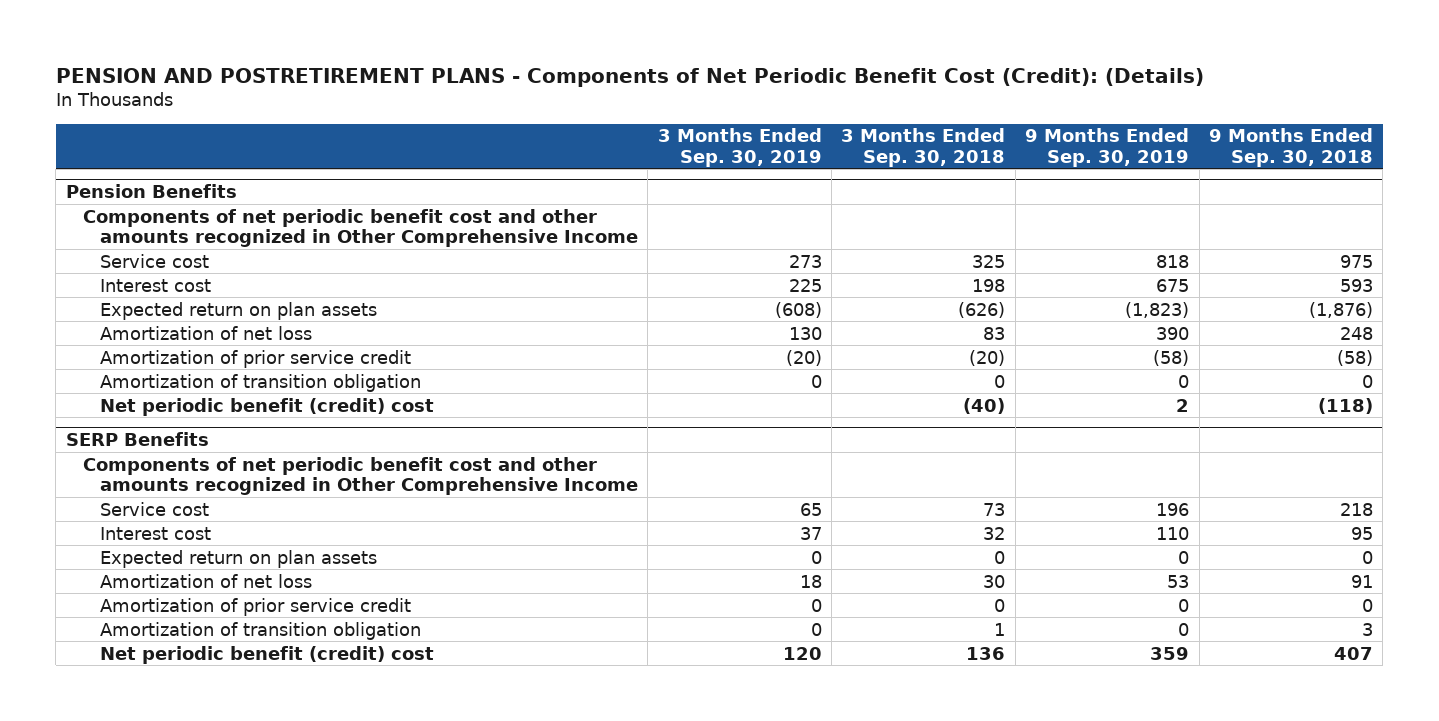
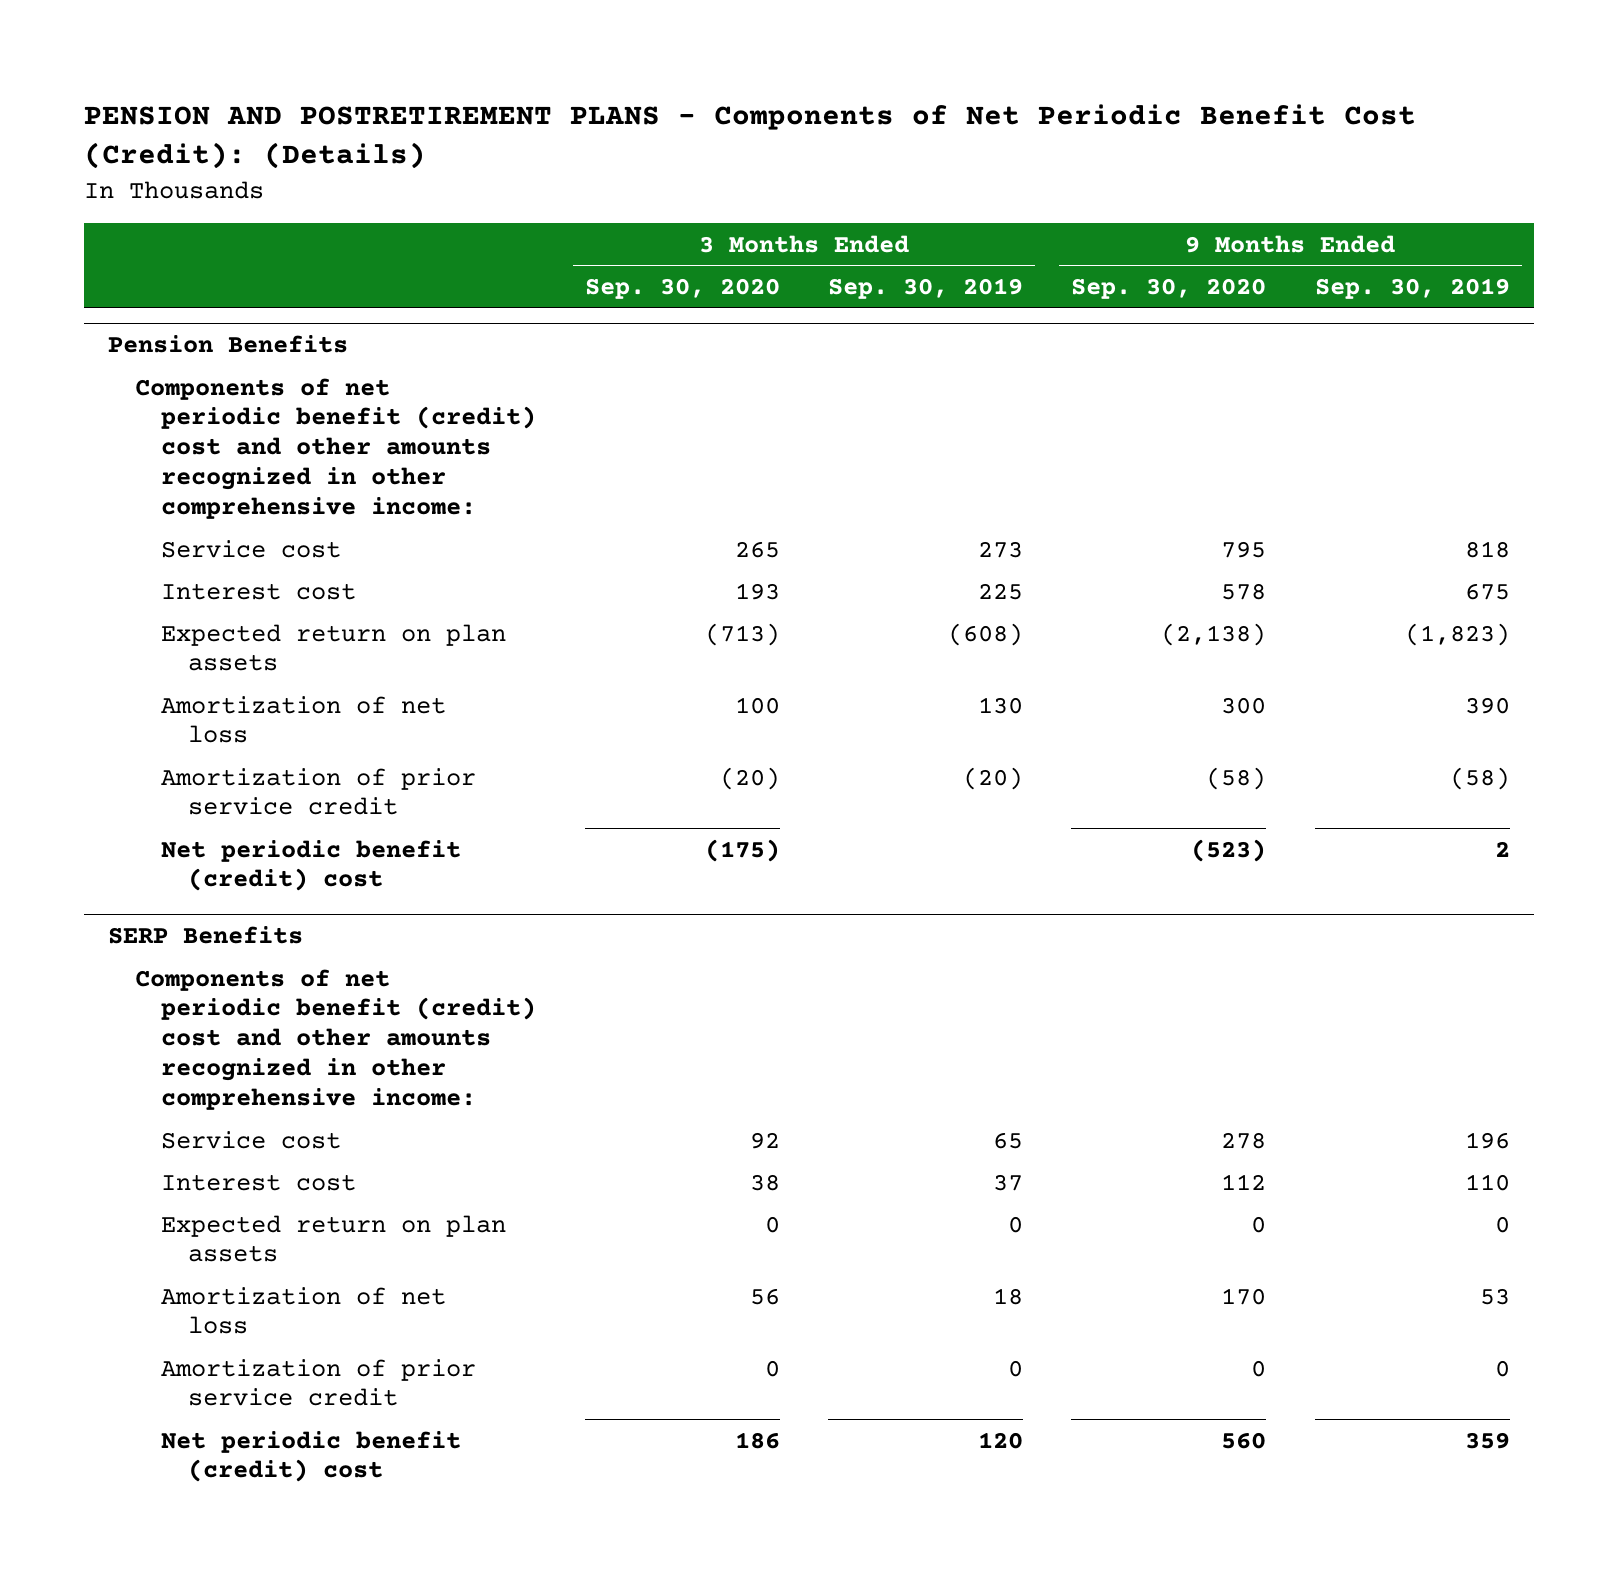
- | 3 Months Ended Sep. 30, 2019 | 3 Months Ended Sep. 30, 2018 | 9 Months Ended Sep. 30, 2019 | 9 Months Ended Sep. 30, 2018
+ | 3 Months Ended Sep. 30, 2020 | 3 Months Ended Sep. 30, 2019 | 9 Months Ended Sep. 30, 2020 | 9 Months Ended Sep. 30, 2019
@ Pension Benefits
- Components of net periodic benefit cost and other amounts recognized in Other Comprehensive Income
+ Components of net periodic benefit (credit) cost and other amounts recognized in other comprehensive income:
- Amortization of transition obligation | 0 | 0 | 0 | 0
@ SERP Benefits
- Components of net periodic benefit cost and other amounts recognized in Other Comprehensive Income
+ Components of net periodic benefit (credit) cost and other amounts recognized in other comprehensive income:
- Amortization of transition obligation | 0 | 1 | 0 | 3

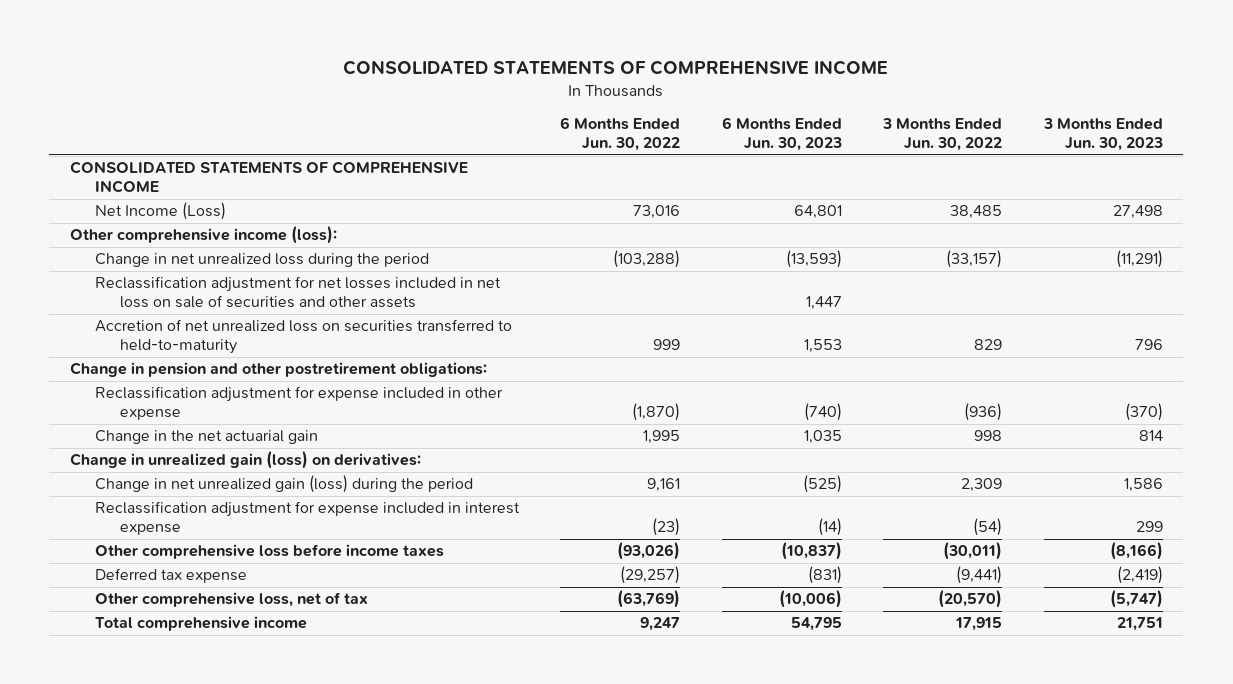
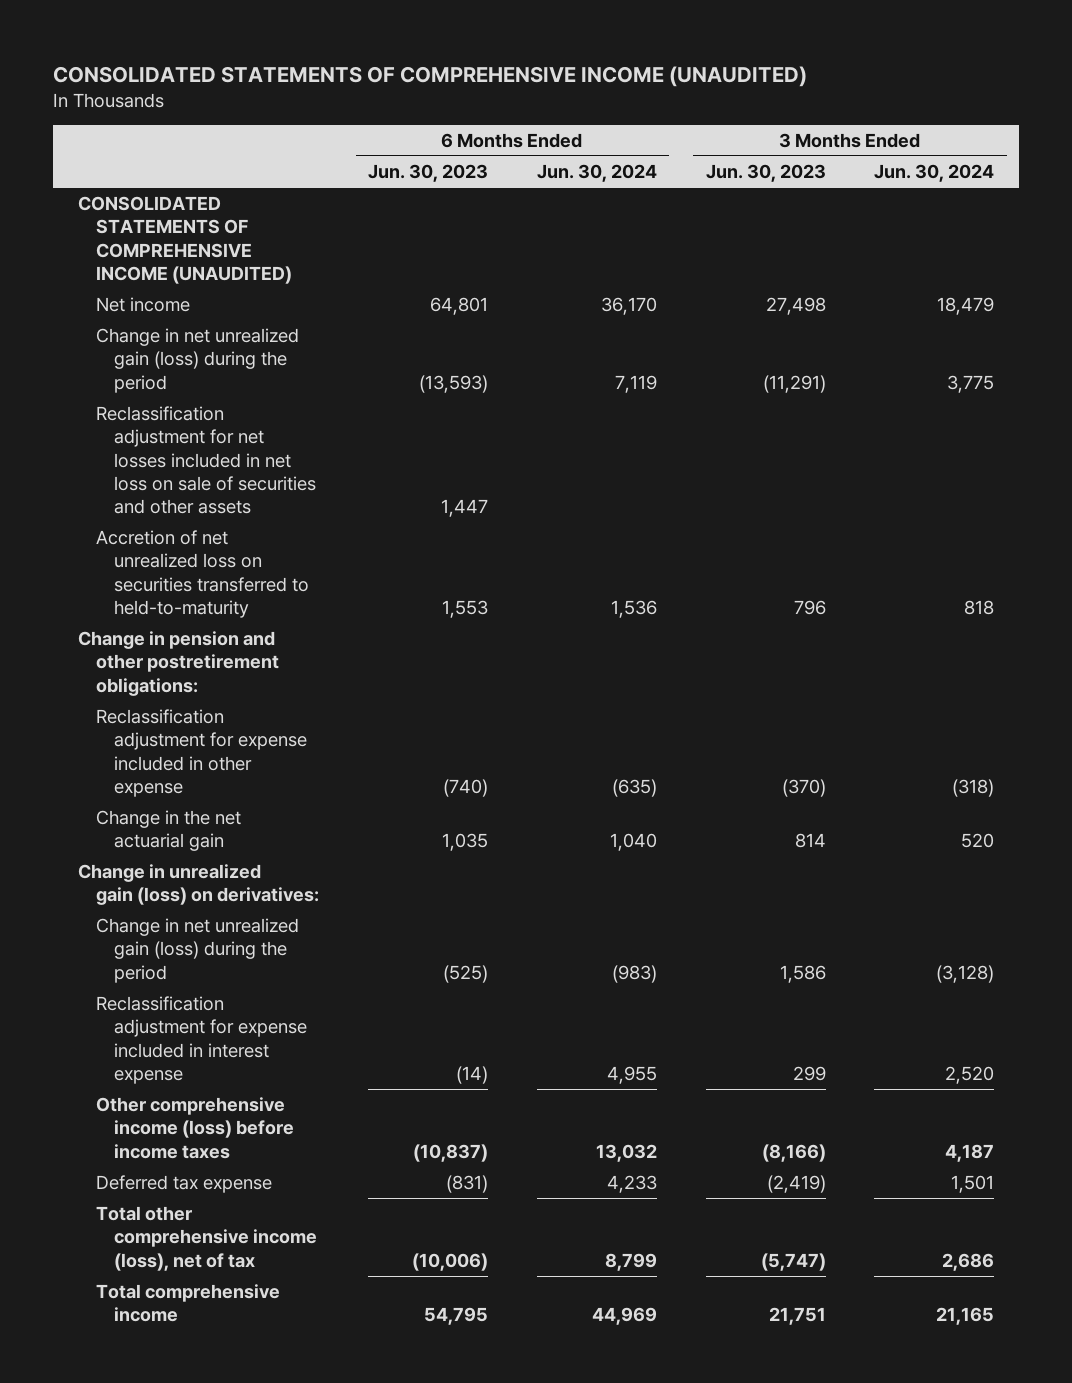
- CONSOLIDATED STATEMENTS OF COMPREHENSIVE INCOME
+ CONSOLIDATED STATEMENTS OF COMPREHENSIVE INCOME (UNAUDITED)
- | 6 Months Ended Jun. 30, 2022 | 6 Months Ended Jun. 30, 2023 | 3 Months Ended Jun. 30, 2022 | 3 Months Ended Jun. 30, 2023
+ | 6 Months Ended Jun. 30, 2023 | 6 Months Ended Jun. 30, 2024 | 3 Months Ended Jun. 30, 2023 | 3 Months Ended Jun. 30, 2024
- CONSOLIDATED STATEMENTS OF COMPREHENSIVE INCOME
- Net Income (Loss) | 73,016 | 64,801 | 38,485 | 27,498
- Other comprehensive income (loss):
- Change in net unrealized loss during the period | (103,288) | (13,593) | (33,157) | (11,291)
+ CONSOLIDATED STATEMENTS OF COMPREHENSIVE INCOME (UNAUDITED)
+ Net income | 64,801 | 36,170 | 27,498 | 18,479
+ Change in net unrealized gain (loss) during the period | (13,593) | 7,119 | (11,291) | 3,775
- Other comprehensive loss before income taxes | (93,026) | (10,837) | (30,011) | (8,166)
+ Other comprehensive income (loss) before income taxes | (10,837) | 13,032 | (8,166) | 4,187
- Other comprehensive loss, net of tax | (63,769) | (10,006) | (20,570) | (5,747)
+ Total other comprehensive income (loss), net of tax | (10,006) | 8,799 | (5,747) | 2,686

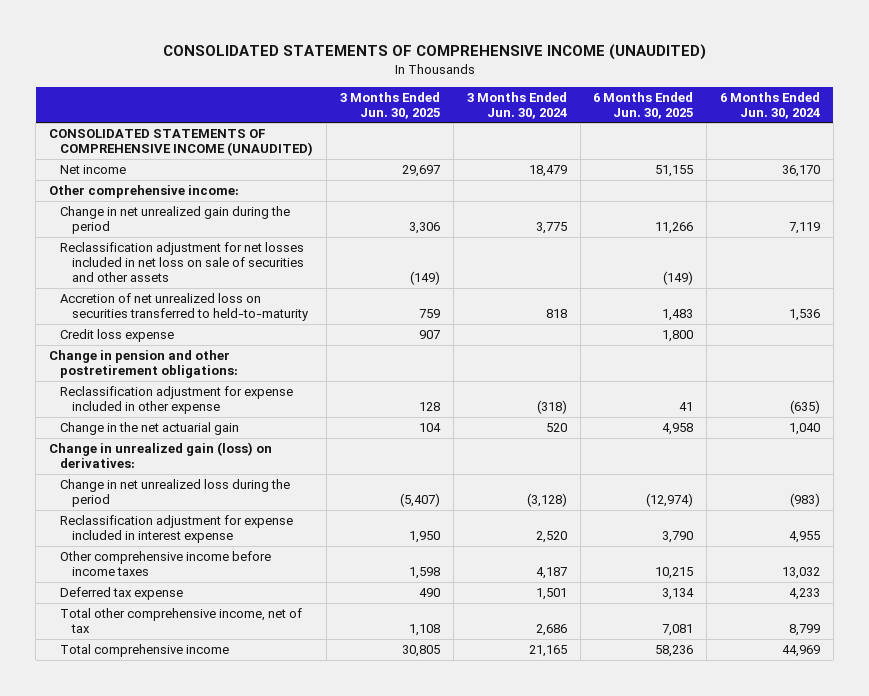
- | 6 Months Ended Jun. 30, 2023 | 6 Months Ended Jun. 30, 2024 | 3 Months Ended Jun. 30, 2023 | 3 Months Ended Jun. 30, 2024
+ | 3 Months Ended Jun. 30, 2025 | 3 Months Ended Jun. 30, 2024 | 6 Months Ended Jun. 30, 2025 | 6 Months Ended Jun. 30, 2024
- Change in net unrealized gain (loss) during the period | (13,593) | 7,119 | (11,291) | 3,775
+ Other comprehensive income:
+ Change in net unrealized gain during the period | 3,306 | 3,775 | 11,266 | 7,119
+ Credit loss expense | 907 | | 1,800 |
- Change in net unrealized gain (loss) during the period | (525) | (983) | 1,586 | (3,128)
+ Change in net unrealized loss during the period | (5,407) | (3,128) | (12,974) | (983)
- Other comprehensive income (loss) before income taxes | (10,837) | 13,032 | (8,166) | 4,187
+ Other comprehensive income before income taxes | 1,598 | 4,187 | 10,215 | 13,032
- Total other comprehensive income (loss), net of tax | (10,006) | 8,799 | (5,747) | 2,686
+ Total other comprehensive income, net of tax | 1,108 | 2,686 | 7,081 | 8,799

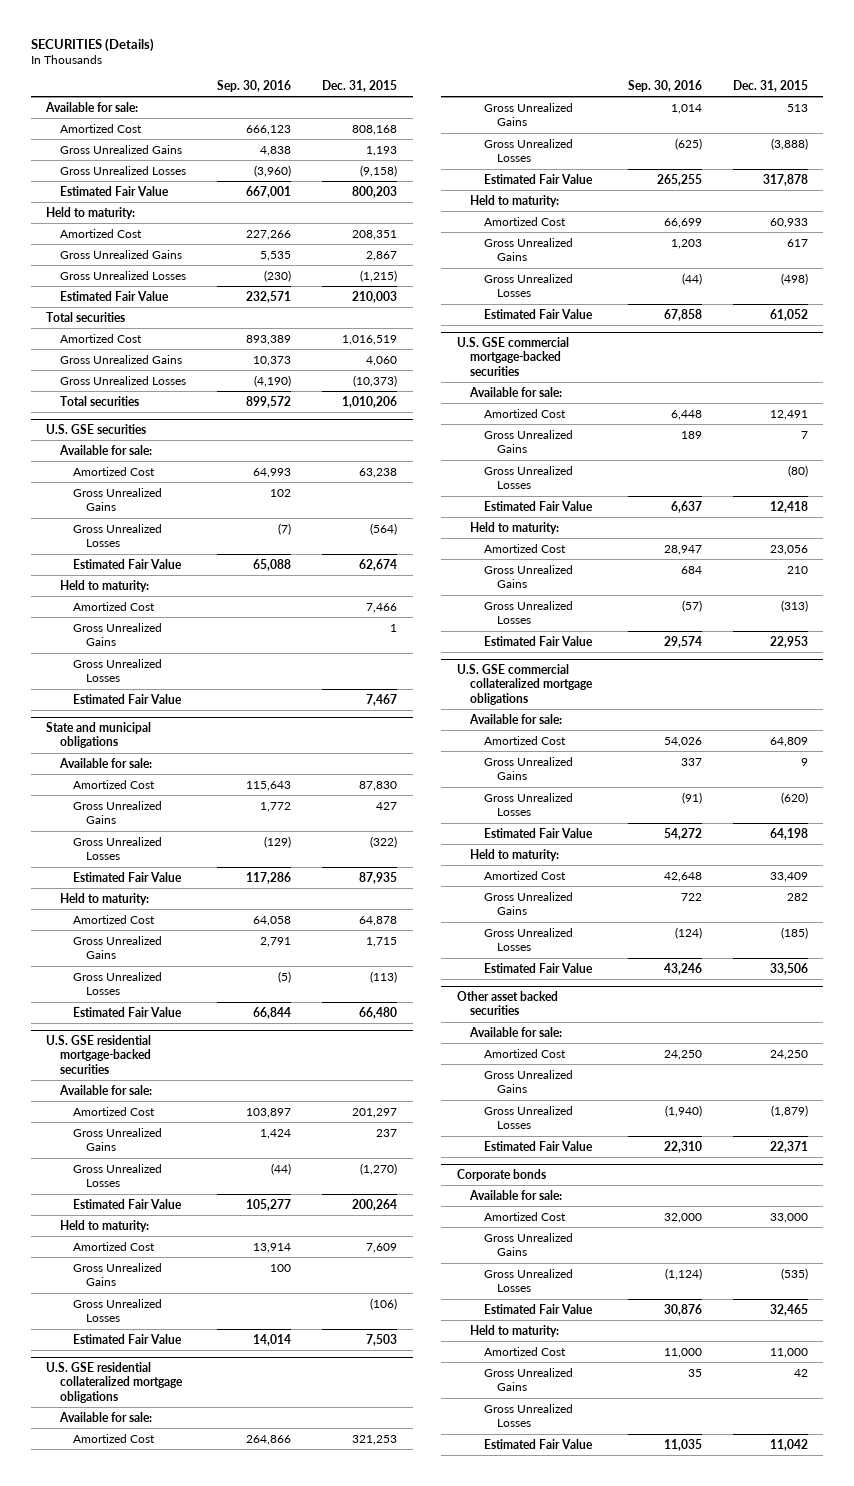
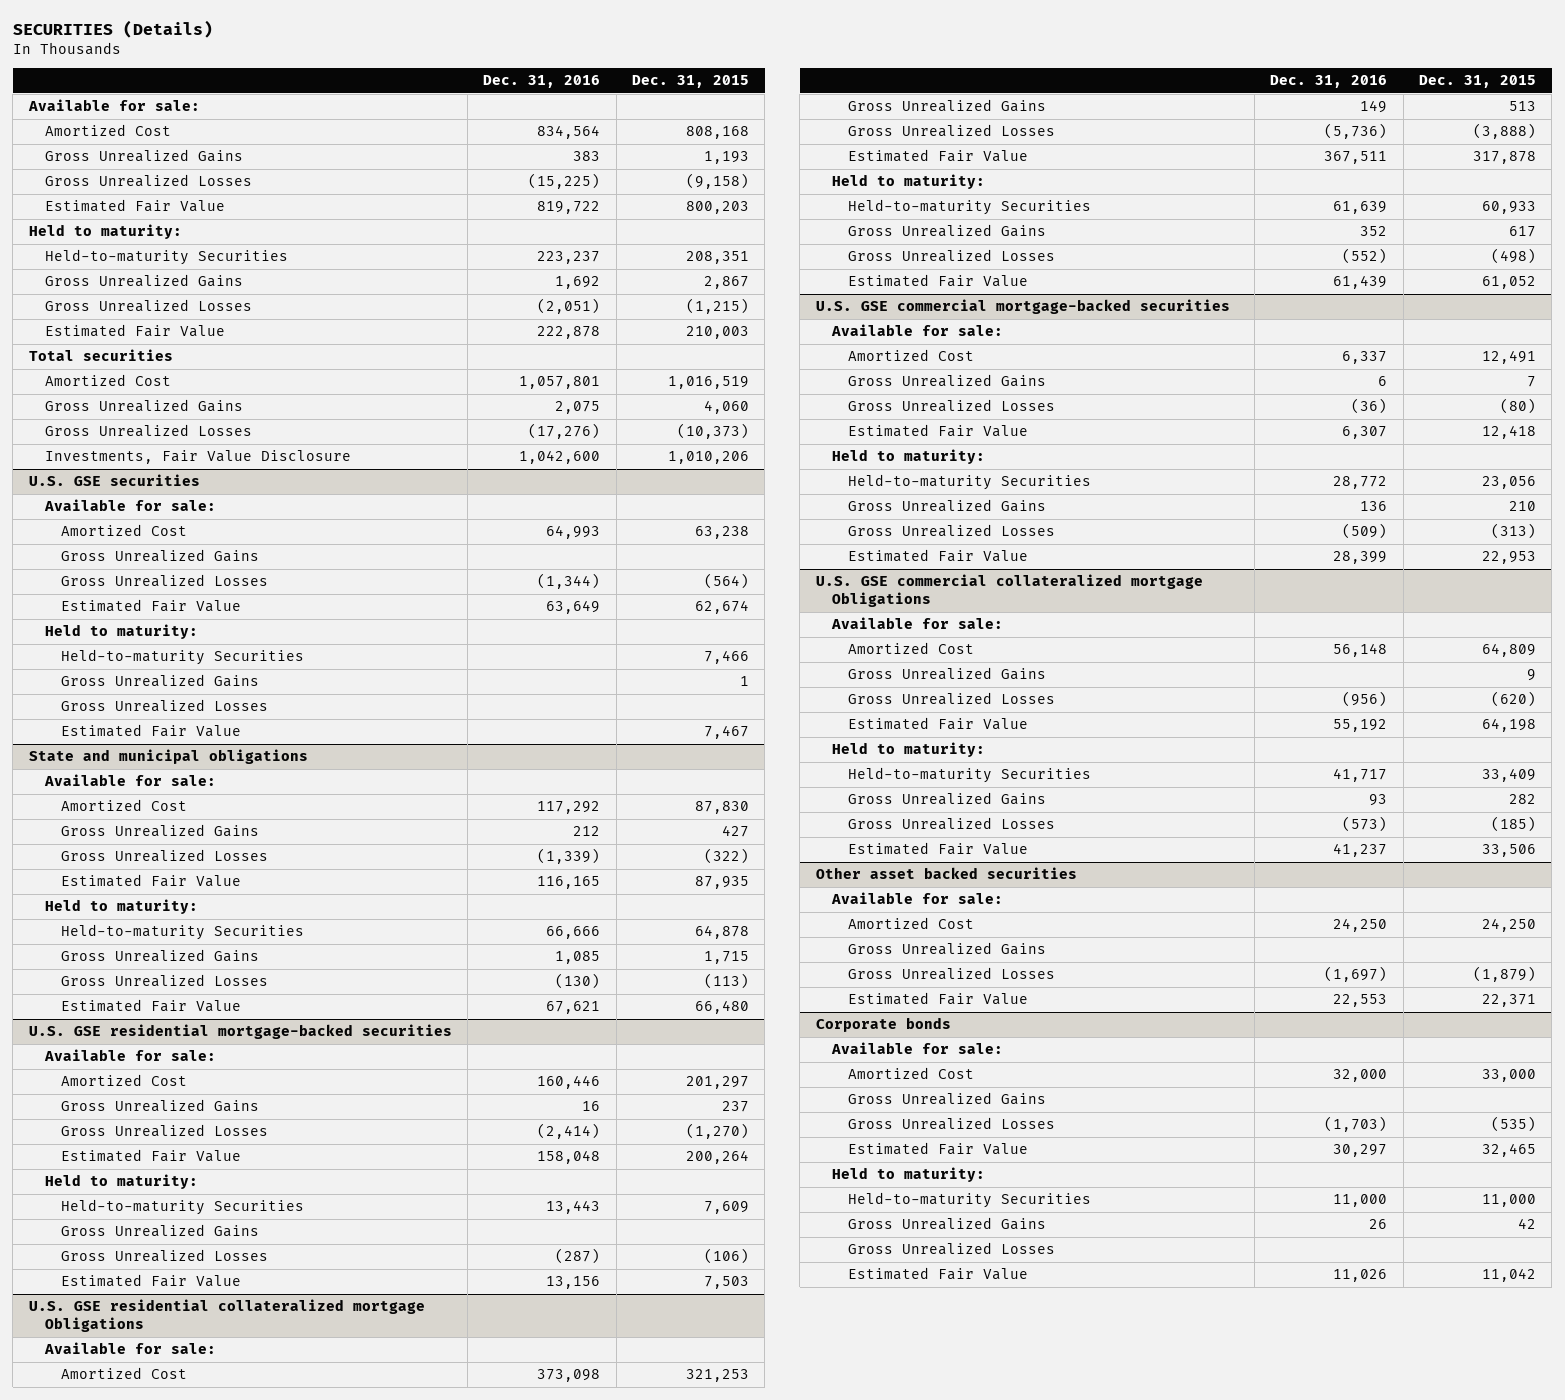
- | Sep. 30, 2016 | Dec. 31, 2015
+ | Dec. 31, 2016 | Dec. 31, 2015
- Amortized Cost | 227,266 | 208,351
+ Held-to-maturity Securities | 223,237 | 208,351
- Total securities | 899,572 | 1,010,206
+ Investments, Fair Value Disclosure | 1,042,600 | 1,010,206
@ U.S. GSE securities
- Amortized Cost | | 7,466
+ Held-to-maturity Securities | | 7,466
@ State and municipal obligations
- Amortized Cost | 64,058 | 64,878
+ Held-to-maturity Securities | 66,666 | 64,878
@ U.S. GSE residential mortgage-backed securities
- Amortized Cost | 13,914 | 7,609
+ Held-to-maturity Securities | 13,443 | 7,609
- U.S. GSE residential collateralized mortgage obligations
+ U.S. GSE residential collateralized mortgage Obligations
- Amortized Cost | 66,699 | 60,933
+ Held-to-maturity Securities | 61,639 | 60,933
@ U.S. GSE commercial mortgage-backed securities
- Amortized Cost | 28,947 | 23,056
+ Held-to-maturity Securities | 28,772 | 23,056
- U.S. GSE commercial collateralized mortgage obligations
+ U.S. GSE commercial collateralized mortgage Obligations
- Amortized Cost | 42,648 | 33,409
+ Held-to-maturity Securities | 41,717 | 33,409
@ Corporate bonds
- Amortized Cost | 11,000 | 11,000
+ Held-to-maturity Securities | 11,000 | 11,000

